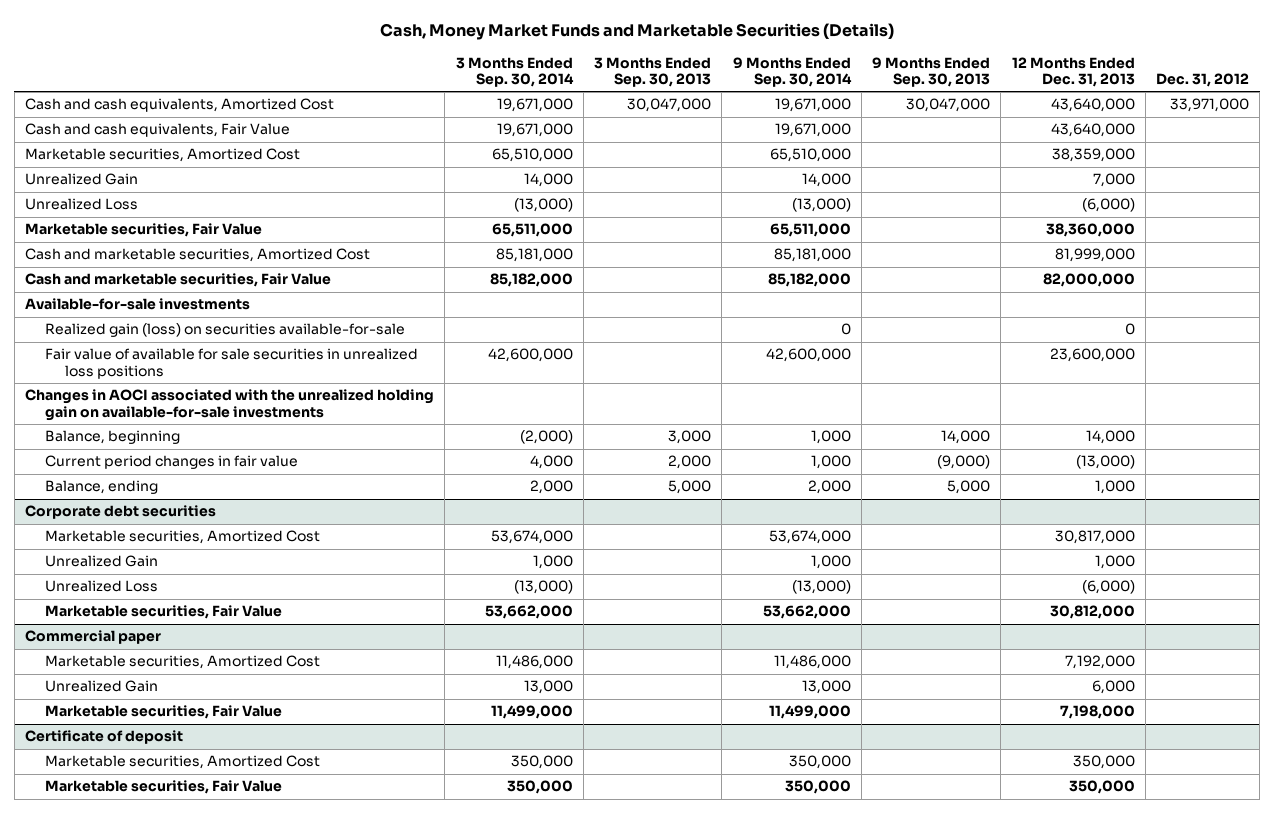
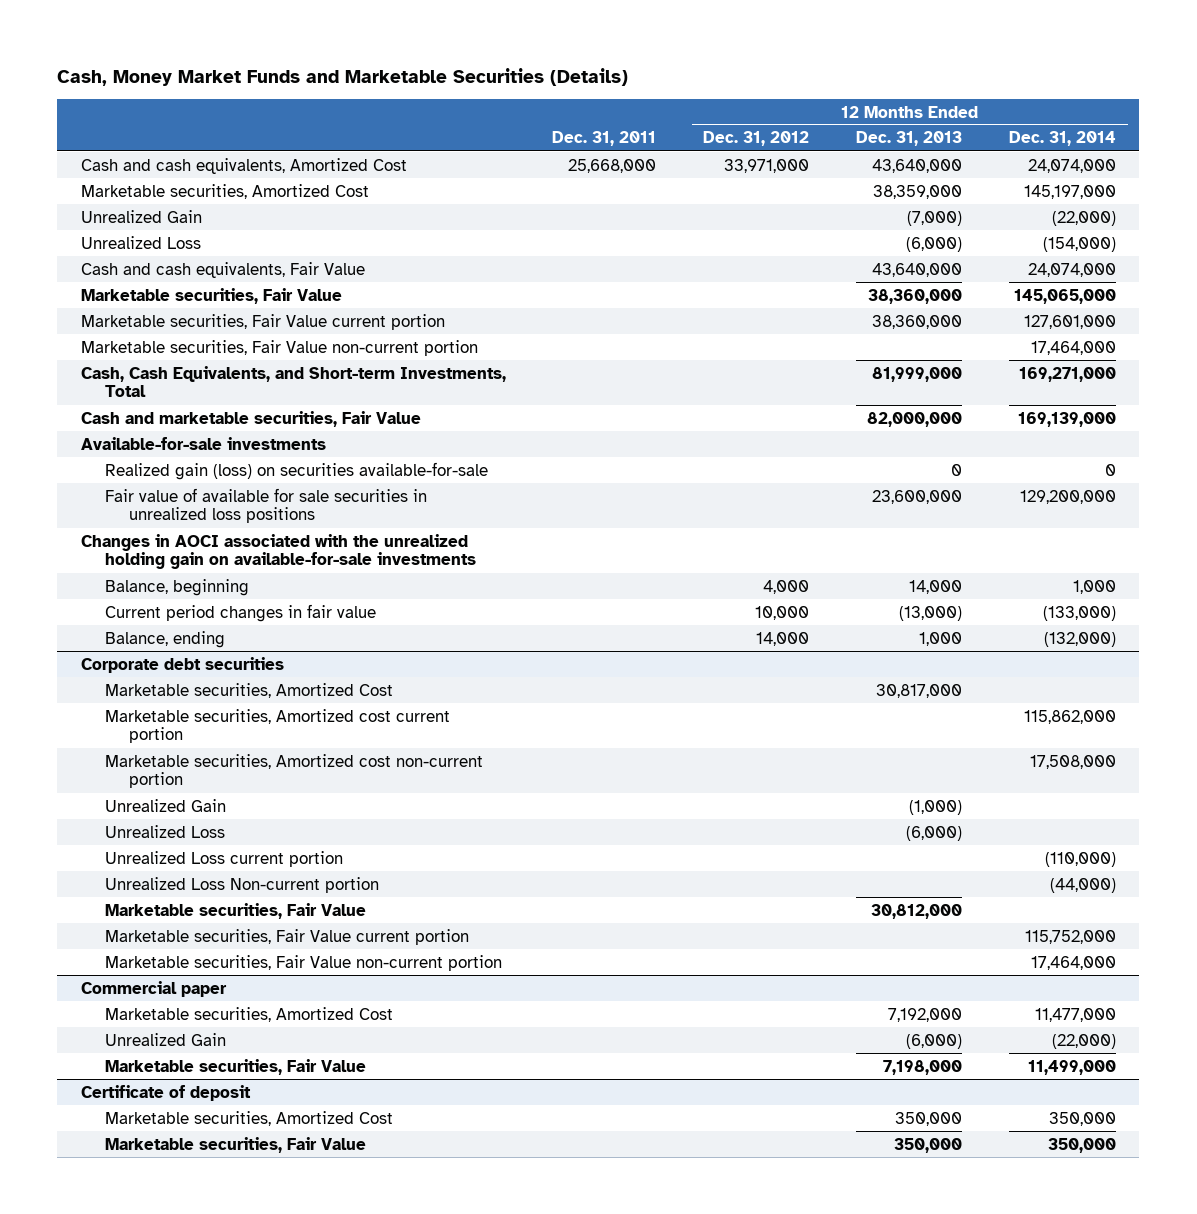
- | 3 Months Ended Sep. 30, 2014 | 3 Months Ended Sep. 30, 2013 | 9 Months Ended Sep. 30, 2014 | 9 Months Ended Sep. 30, 2013 | 12 Months Ended Dec. 31, 2013 | Dec. 31, 2012
+ | Dec. 31, 2011 | 12 Months Ended Dec. 31, 2012 | 12 Months Ended Dec. 31, 2013 | 12 Months Ended Dec. 31, 2014
- Unrealized Gain | 14,000 | | 14,000 | | 7,000 |
+ Unrealized Gain | | | (7,000) | (22,000)
moved down: Cash and cash equivalents, Fair Value | | | 43,640,000 | 24,074,000
- Cash and marketable securities, Amortized Cost | 85,181,000 | | 85,181,000 | | 81,999,000 |
+ Marketable securities, Fair Value current portion | | | 38,360,000 | 127,601,000
+ Marketable securities, Fair Value non-current portion | | | | 17,464,000
+ Cash, Cash Equivalents, and Short-term Investments, Total | | | 81,999,000 | 169,271,000
@ Corporate debt securities
- Unrealized Gain | 1,000 | | 1,000 | | 1,000 |
+ Marketable securities, Amortized cost current portion | | | | 115,862,000
+ Marketable securities, Amortized cost non-current portion | | | | 17,508,000
+ Unrealized Gain | | | (1,000) |
+ Unrealized Loss current portion | | | | (110,000)
+ Unrealized Loss Non-current portion | | | | (44,000)
+ Marketable securities, Fair Value current portion | | | | 115,752,000
+ Marketable securities, Fair Value non-current portion | | | | 17,464,000
@ Commercial paper
- Unrealized Gain | 13,000 | | 13,000 | | 6,000 |
+ Unrealized Gain | | | (6,000) | (22,000)

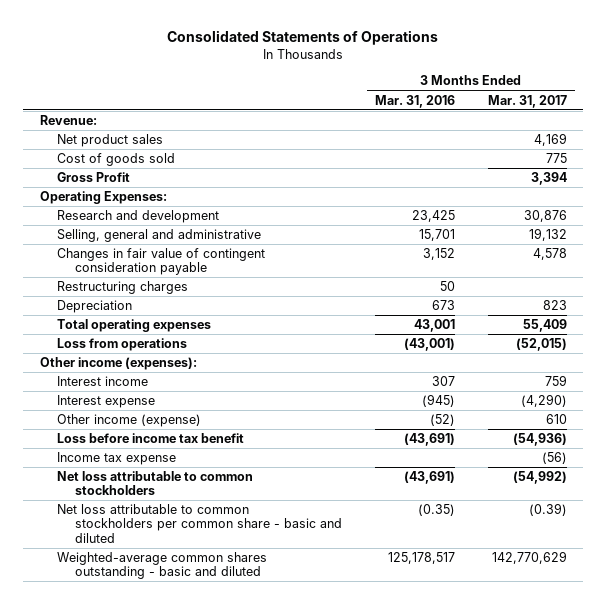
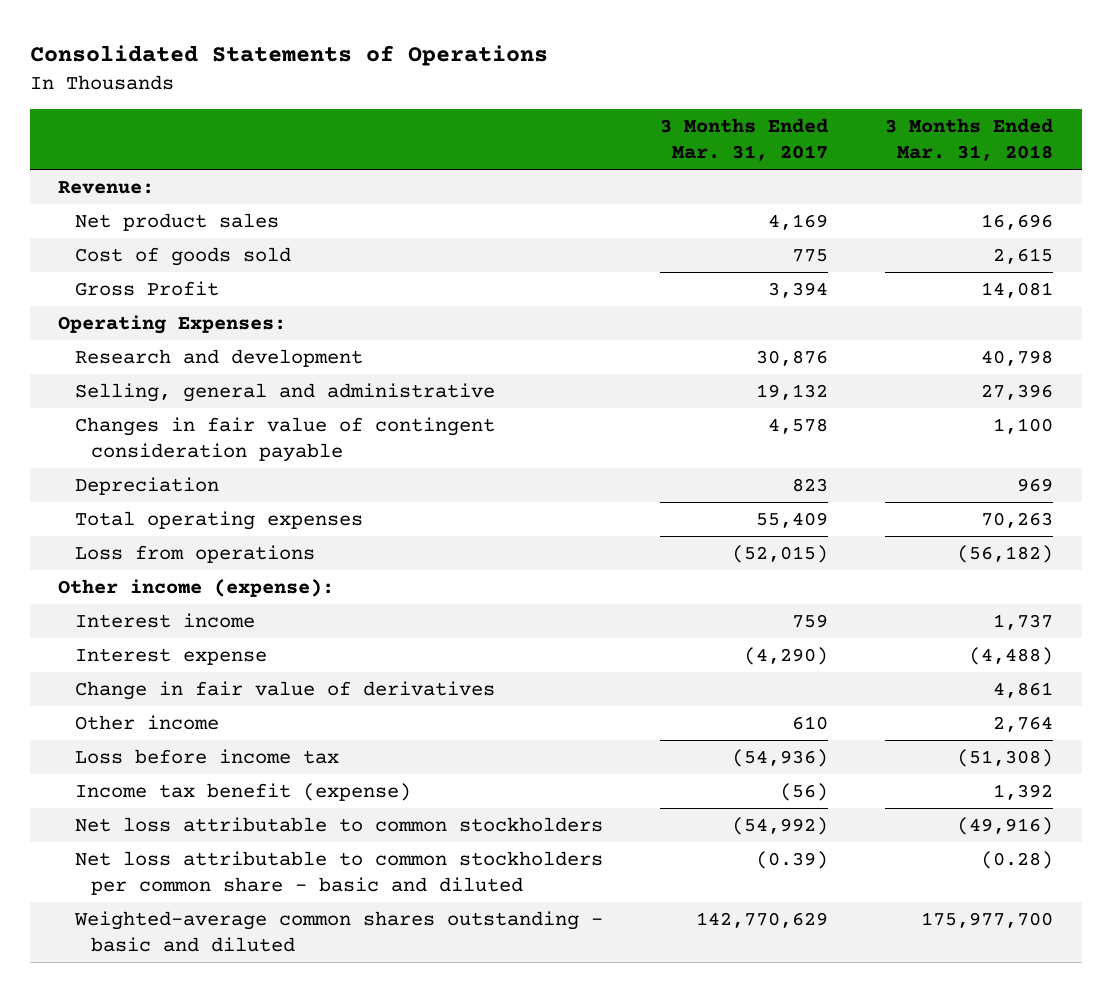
- | 3 Months Ended Mar. 31, 2016 | 3 Months Ended Mar. 31, 2017
+ | 3 Months Ended Mar. 31, 2017 | 3 Months Ended Mar. 31, 2018
- Restructuring charges | 50 |
- Other income (expenses):
+ Other income (expense):
- Other income (expense) | (52) | 610
- Loss before income tax benefit | (43,691) | (54,936)
- Income tax expense | | (56)
+ Change in fair value of derivatives | | 4,861
+ Other income | 610 | 2,764
+ Loss before income tax | (54,936) | (51,308)
+ Income tax benefit (expense) | (56) | 1,392

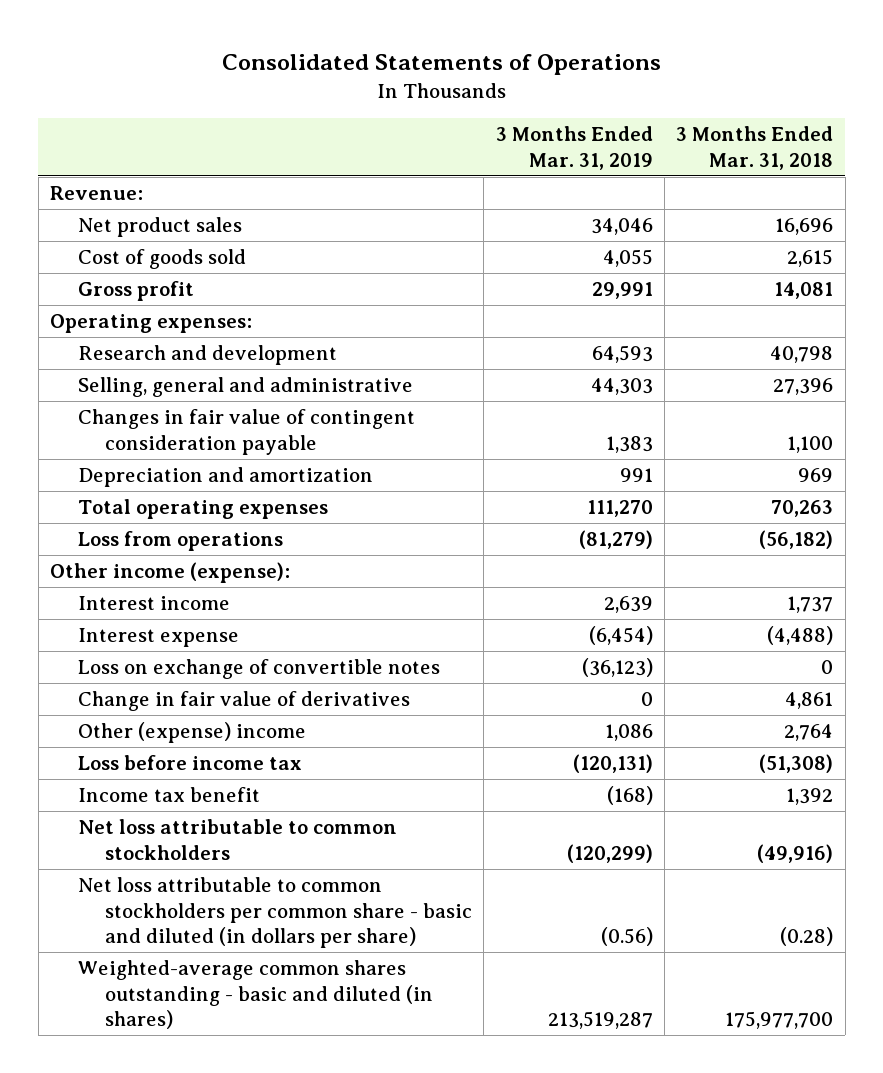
- | 3 Months Ended Mar. 31, 2017 | 3 Months Ended Mar. 31, 2018
+ | 3 Months Ended Mar. 31, 2019 | 3 Months Ended Mar. 31, 2018
- Gross Profit | 3,394 | 14,081
- Operating Expenses:
+ Gross profit | 29,991 | 14,081
+ Operating expenses:
- Depreciation | 823 | 969
+ Depreciation and amortization | 991 | 969
+ Loss on exchange of convertible notes | (36,123) | 0
- Other income | 610 | 2,764
+ Other (expense) income | 1,086 | 2,764
- Income tax benefit (expense) | (56) | 1,392
+ Income tax benefit | (168) | 1,392
- Net loss attributable to common stockholders per common share - basic and diluted | (0.39) | (0.28)
- Weighted-average common shares outstanding - basic and diluted | 142,770,629 | 175,977,700
+ Net loss attributable to common stockholders per common share - basic and diluted (in dollars per share) | (0.56) | (0.28)
+ Weighted-average common shares outstanding - basic and diluted (in shares) | 213,519,287 | 175,977,700

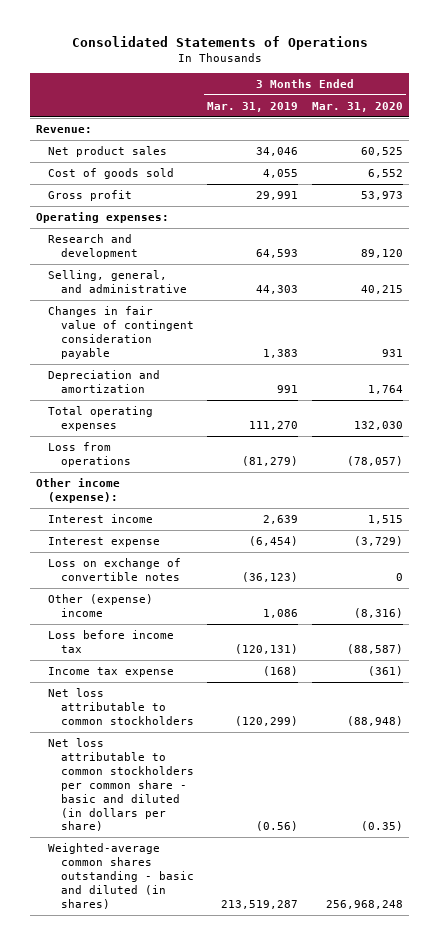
- | 3 Months Ended Mar. 31, 2019 | 3 Months Ended Mar. 31, 2018
+ | 3 Months Ended Mar. 31, 2019 | 3 Months Ended Mar. 31, 2020
- Selling, general and administrative | 44,303 | 27,396
+ Selling, general, and administrative | 44,303 | 40,215
- Change in fair value of derivatives | 0 | 4,861
- Income tax benefit | (168) | 1,392
+ Income tax expense | (168) | (361)

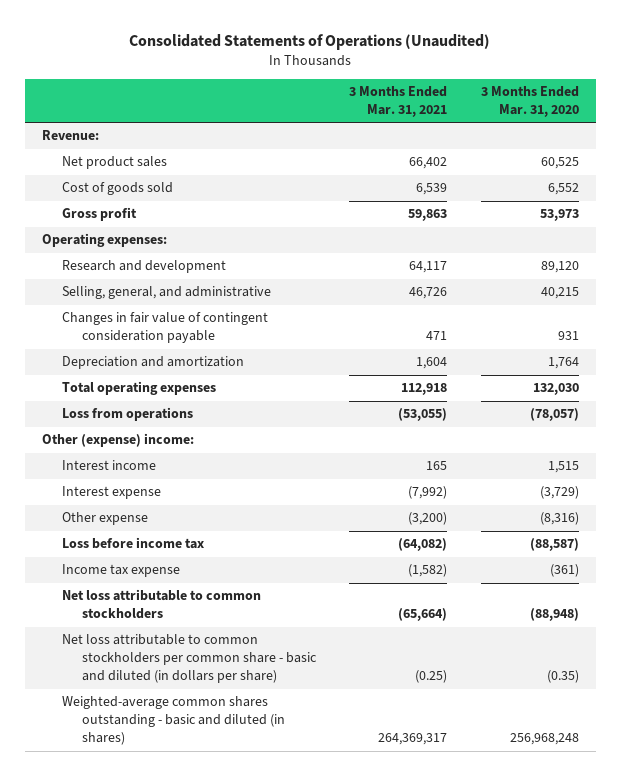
- Consolidated Statements of Operations
+ Consolidated Statements of Operations (Unaudited)
- | 3 Months Ended Mar. 31, 2019 | 3 Months Ended Mar. 31, 2020
+ | 3 Months Ended Mar. 31, 2021 | 3 Months Ended Mar. 31, 2020
- Other income (expense):
+ Other (expense) income:
- Loss on exchange of convertible notes | (36,123) | 0
- Other (expense) income | 1,086 | (8,316)
+ Other expense | (3,200) | (8,316)

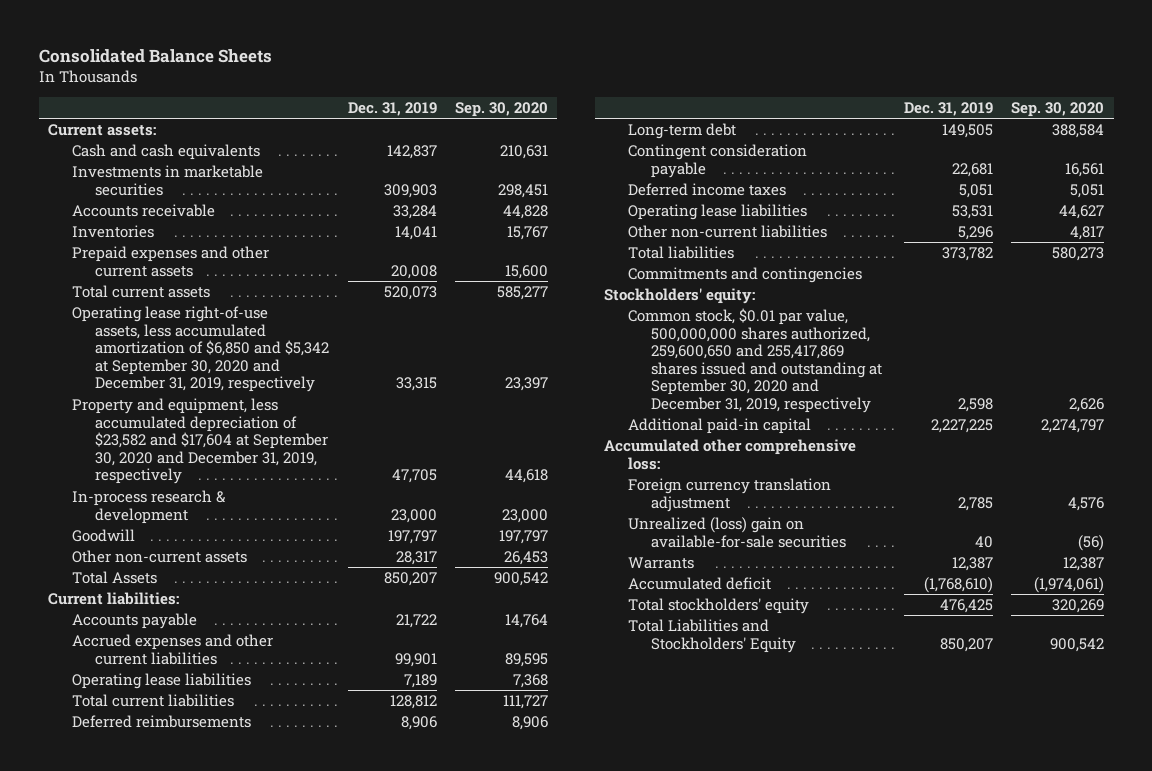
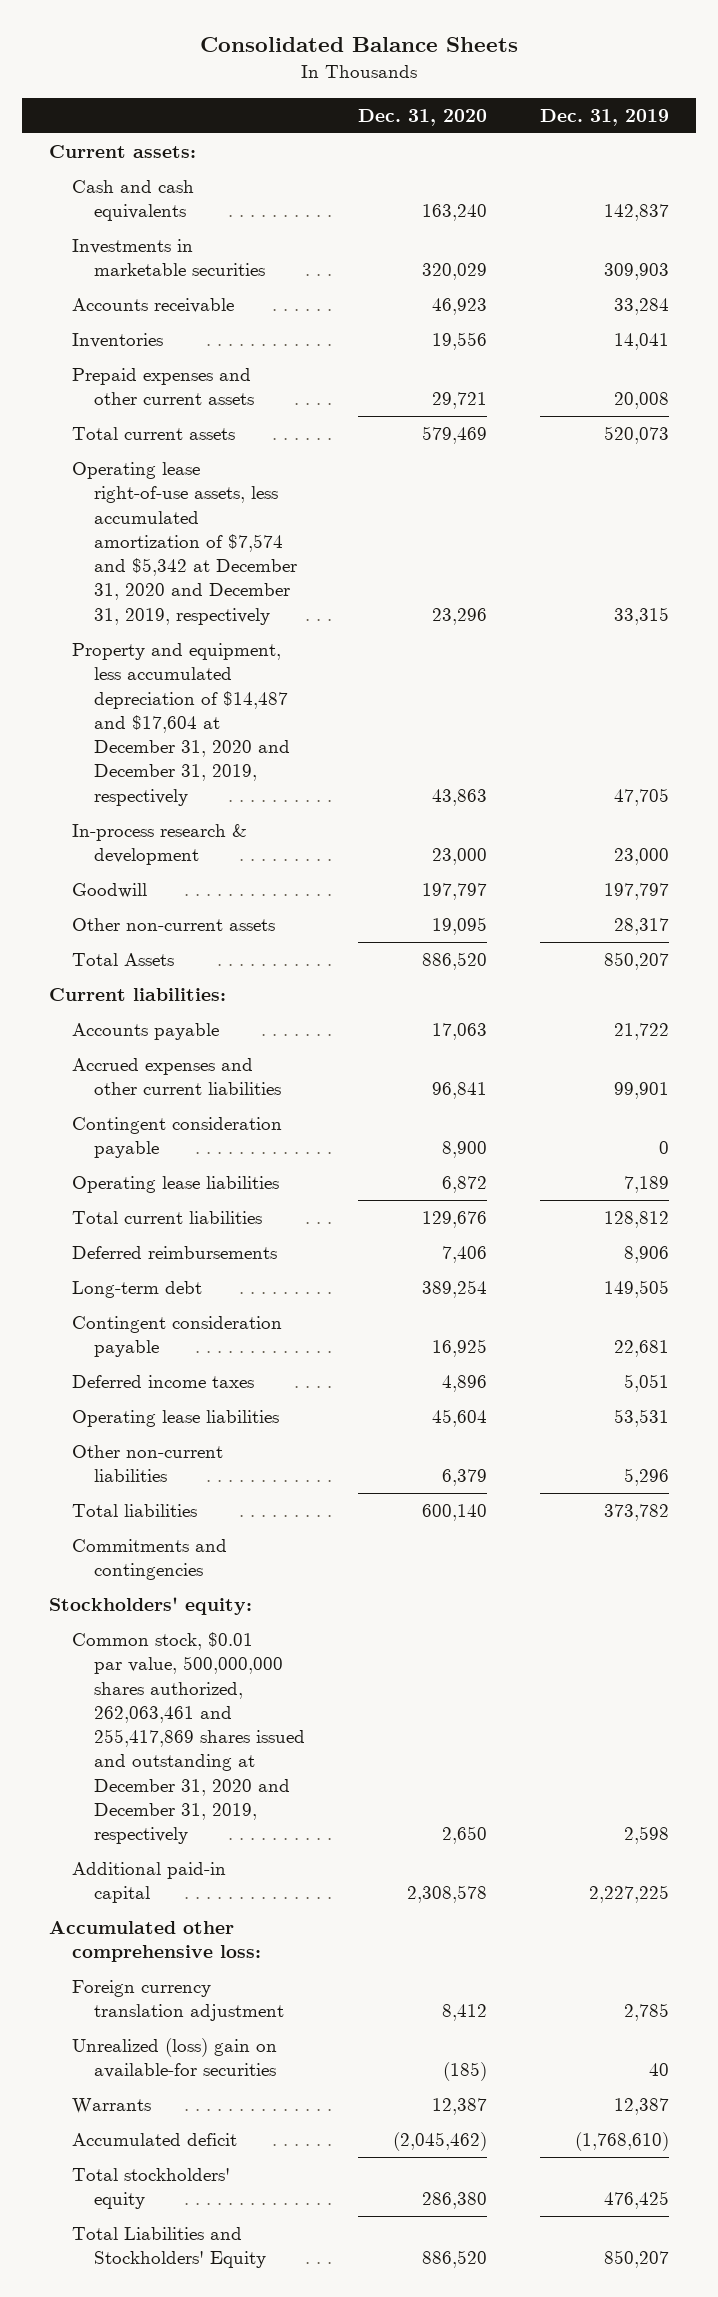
- | Dec. 31, 2019 | Sep. 30, 2020
+ | Dec. 31, 2020 | Dec. 31, 2019
- Operating lease right-of-use assets, less accumulated amortization of $6,850 and $5,342 at September 30, 2020 and December 31, 2019, respectively | 33,315 | 23,397
- Property and equipment, less accumulated depreciation of $23,582 and $17,604 at September 30, 2020 and December 31, 2019, respectively | 47,705 | 44,618
+ Operating lease right-of-use assets, less accumulated amortization of $7,574 and $5,342 at December 31, 2020 and December 31, 2019, respectively | 23,296 | 33,315
+ Property and equipment, less accumulated depreciation of $14,487 and $17,604 at December 31, 2020 and December 31, 2019, respectively | 43,863 | 47,705
+ Contingent consideration payable | 8,900 | 0
- Common stock, $0.01 par value, 500,000,000 shares authorized, 259,600,650 and 255,417,869 shares issued and outstanding at September 30, 2020 and December 31, 2019, respectively | 2,598 | 2,626
+ Common stock, $0.01 par value, 500,000,000 shares authorized, 262,063,461 and 255,417,869 shares issued and outstanding at December 31, 2020 and December 31, 2019, respectively | 2,650 | 2,598
- Unrealized (loss) gain on available-for-sale securities | 40 | (56)
+ Unrealized (loss) gain on available-for securities | (185) | 40

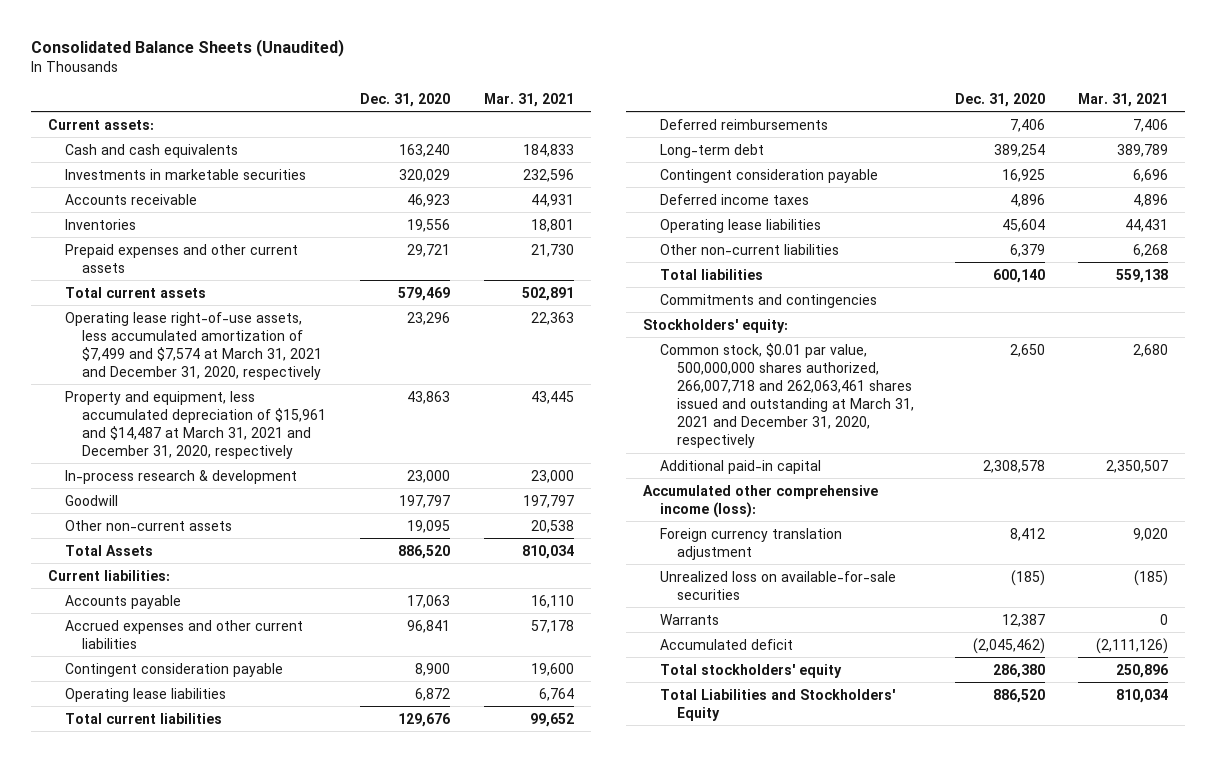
- Consolidated Balance Sheets
+ Consolidated Balance Sheets (Unaudited)
- | Dec. 31, 2020 | Dec. 31, 2019
+ | Dec. 31, 2020 | Mar. 31, 2021
- Operating lease right-of-use assets, less accumulated amortization of $7,574 and $5,342 at December 31, 2020 and December 31, 2019, respectively | 23,296 | 33,315
- Property and equipment, less accumulated depreciation of $14,487 and $17,604 at December 31, 2020 and December 31, 2019, respectively | 43,863 | 47,705
+ Operating lease right-of-use assets, less accumulated amortization of $7,499 and $7,574 at March 31, 2021 and December 31, 2020, respectively | 23,296 | 22,363
+ Property and equipment, less accumulated depreciation of $15,961 and $14,487 at March 31, 2021 and December 31, 2020, respectively | 43,863 | 43,445
- Common stock, $0.01 par value, 500,000,000 shares authorized, 262,063,461 and 255,417,869 shares issued and outstanding at December 31, 2020 and December 31, 2019, respectively | 2,650 | 2,598
+ Common stock, $0.01 par value, 500,000,000 shares authorized, 266,007,718 and 262,063,461 shares issued and outstanding at March 31, 2021 and December 31, 2020, respectively | 2,650 | 2,680
- Accumulated other comprehensive loss:
+ Accumulated other comprehensive income (loss):
- Unrealized (loss) gain on available-for securities | (185) | 40
+ Unrealized loss on available-for-sale securities | (185) | (185)

